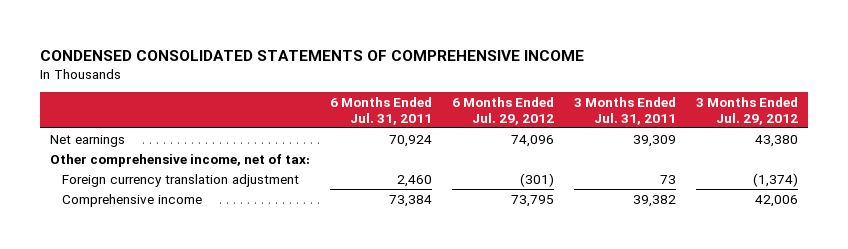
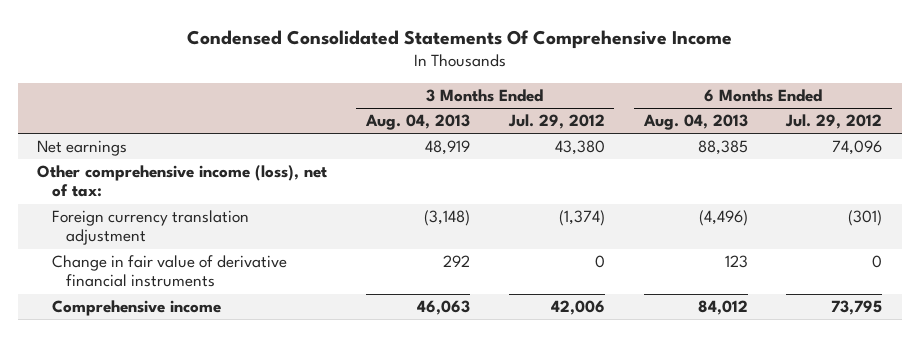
- CONDENSED CONSOLIDATED STATEMENTS OF COMPREHENSIVE INCOME
+ Condensed Consolidated Statements Of Comprehensive Income
- | 6 Months Ended Jul. 31, 2011 | 6 Months Ended Jul. 29, 2012 | 3 Months Ended Jul. 31, 2011 | 3 Months Ended Jul. 29, 2012
+ | 3 Months Ended Aug. 04, 2013 | 3 Months Ended Jul. 29, 2012 | 6 Months Ended Aug. 04, 2013 | 6 Months Ended Jul. 29, 2012
- Other comprehensive income, net of tax:
+ Other comprehensive income (loss), net of tax:
+ Change in fair value of derivative financial instruments | 292 | 0 | 123 | 0

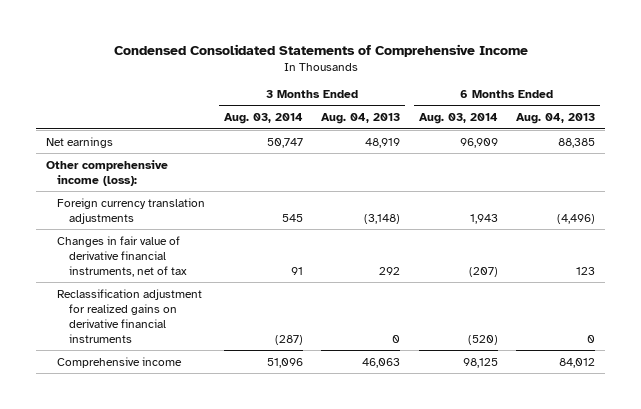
- Condensed Consolidated Statements Of Comprehensive Income
+ Condensed Consolidated Statements of Comprehensive Income
- | 3 Months Ended Aug. 04, 2013 | 3 Months Ended Jul. 29, 2012 | 6 Months Ended Aug. 04, 2013 | 6 Months Ended Jul. 29, 2012
+ | 3 Months Ended Aug. 03, 2014 | 3 Months Ended Aug. 04, 2013 | 6 Months Ended Aug. 03, 2014 | 6 Months Ended Aug. 04, 2013
- Other comprehensive income (loss), net of tax:
- Foreign currency translation adjustment | (3,148) | (1,374) | (4,496) | (301)
- Change in fair value of derivative financial instruments | 292 | 0 | 123 | 0
+ Other comprehensive income (loss):
+ Foreign currency translation adjustments | 545 | (3,148) | 1,943 | (4,496)
+ Changes in fair value of derivative financial instruments, net of tax | 91 | 292 | (207) | 123
+ Reclassification adjustment for realized gains on derivative financial instruments | (287) | 0 | (520) | 0

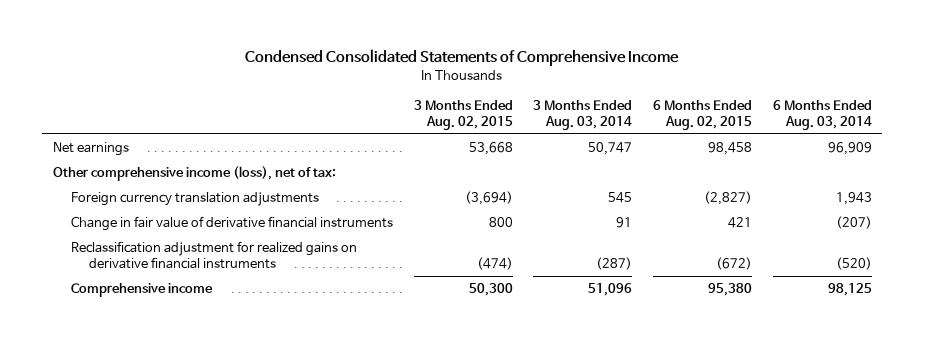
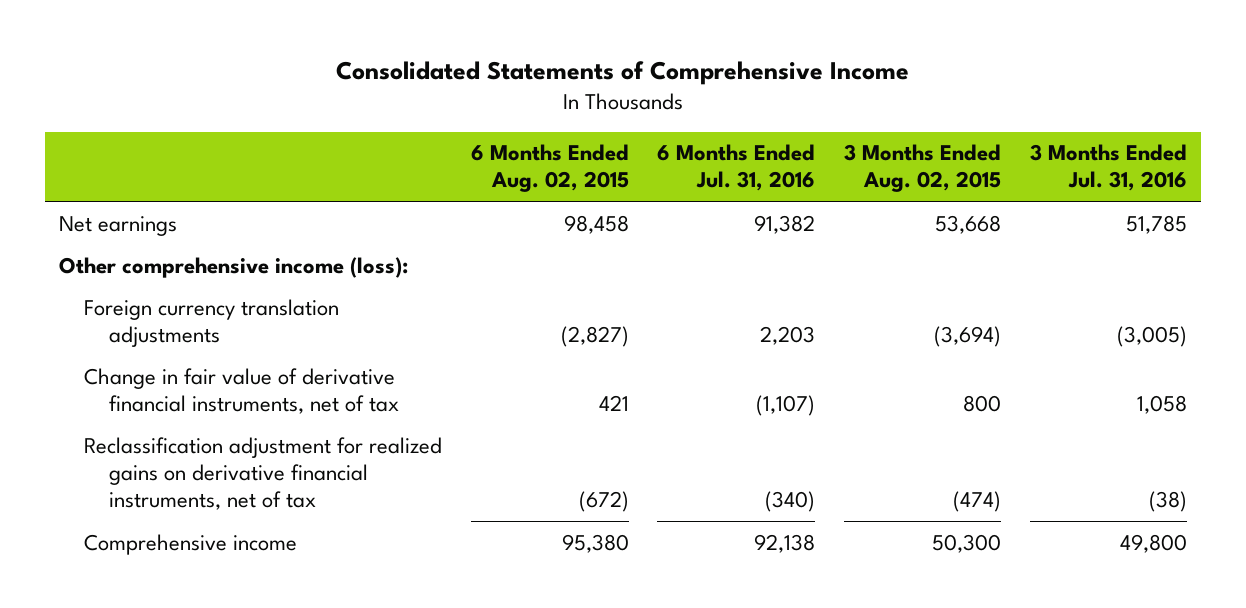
- Condensed Consolidated Statements of Comprehensive Income
+ Consolidated Statements of Comprehensive Income
- | 3 Months Ended Aug. 02, 2015 | 3 Months Ended Aug. 03, 2014 | 6 Months Ended Aug. 02, 2015 | 6 Months Ended Aug. 03, 2014
+ | 6 Months Ended Aug. 02, 2015 | 6 Months Ended Jul. 31, 2016 | 3 Months Ended Aug. 02, 2015 | 3 Months Ended Jul. 31, 2016
- Other comprehensive income (loss), net of tax:
+ Other comprehensive income (loss):
- Change in fair value of derivative financial instruments | 800 | 91 | 421 | (207)
- Reclassification adjustment for realized gains on derivative financial instruments | (474) | (287) | (672) | (520)
+ Change in fair value of derivative financial instruments, net of tax | 421 | (1,107) | 800 | 1,058
+ Reclassification adjustment for realized gains on derivative financial instruments, net of tax | (672) | (340) | (474) | (38)

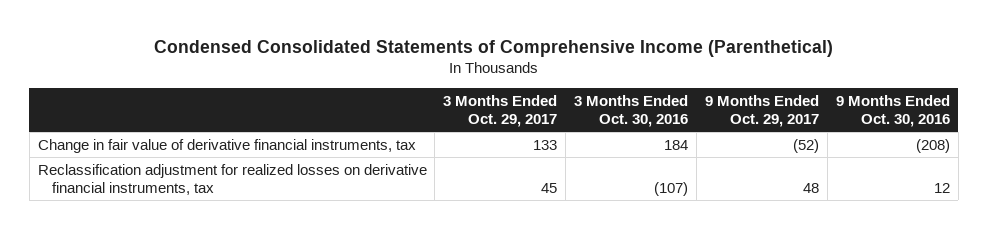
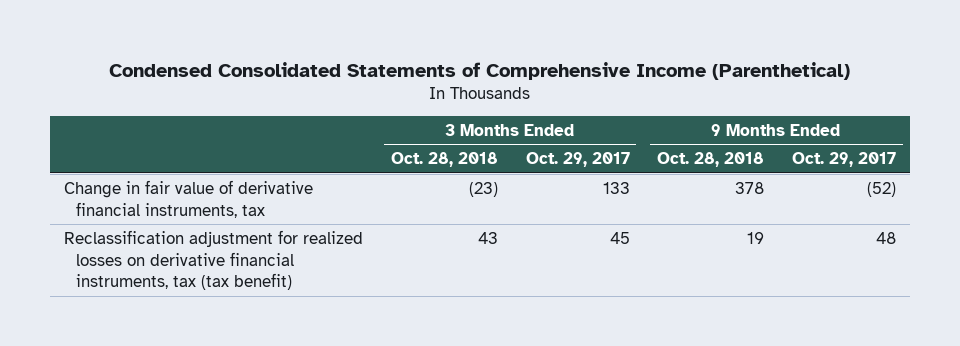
- | 3 Months Ended Oct. 29, 2017 | 3 Months Ended Oct. 30, 2016 | 9 Months Ended Oct. 29, 2017 | 9 Months Ended Oct. 30, 2016
+ | 3 Months Ended Oct. 28, 2018 | 3 Months Ended Oct. 29, 2017 | 9 Months Ended Oct. 28, 2018 | 9 Months Ended Oct. 29, 2017
- Reclassification adjustment for realized losses on derivative financial instruments, tax | 45 | (107) | 48 | 12
+ Reclassification adjustment for realized losses on derivative financial instruments, tax (tax benefit) | 43 | 45 | 19 | 48

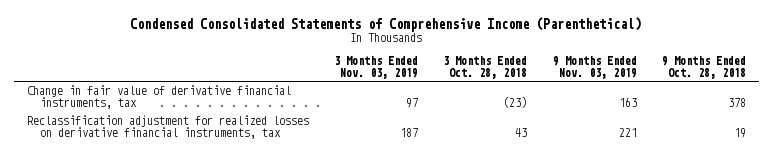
- | 3 Months Ended Oct. 28, 2018 | 3 Months Ended Oct. 29, 2017 | 9 Months Ended Oct. 28, 2018 | 9 Months Ended Oct. 29, 2017
+ | 3 Months Ended Nov. 03, 2019 | 3 Months Ended Oct. 28, 2018 | 9 Months Ended Nov. 03, 2019 | 9 Months Ended Oct. 28, 2018
- Reclassification adjustment for realized losses on derivative financial instruments, tax (tax benefit) | 43 | 45 | 19 | 48
+ Reclassification adjustment for realized losses on derivative financial instruments, tax | 187 | 43 | 221 | 19

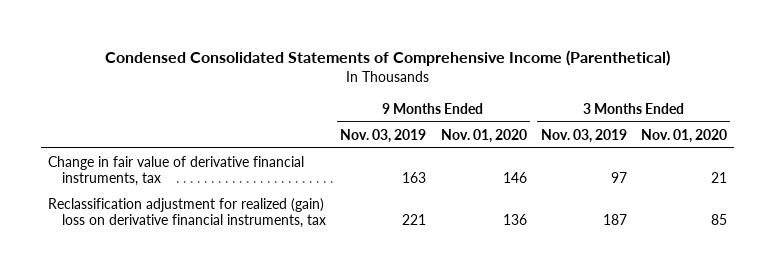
- | 3 Months Ended Nov. 03, 2019 | 3 Months Ended Oct. 28, 2018 | 9 Months Ended Nov. 03, 2019 | 9 Months Ended Oct. 28, 2018
+ | 9 Months Ended Nov. 03, 2019 | 9 Months Ended Nov. 01, 2020 | 3 Months Ended Nov. 03, 2019 | 3 Months Ended Nov. 01, 2020
- Reclassification adjustment for realized losses on derivative financial instruments, tax | 187 | 43 | 221 | 19
+ Reclassification adjustment for realized (gain) loss on derivative financial instruments, tax | 221 | 136 | 187 | 85

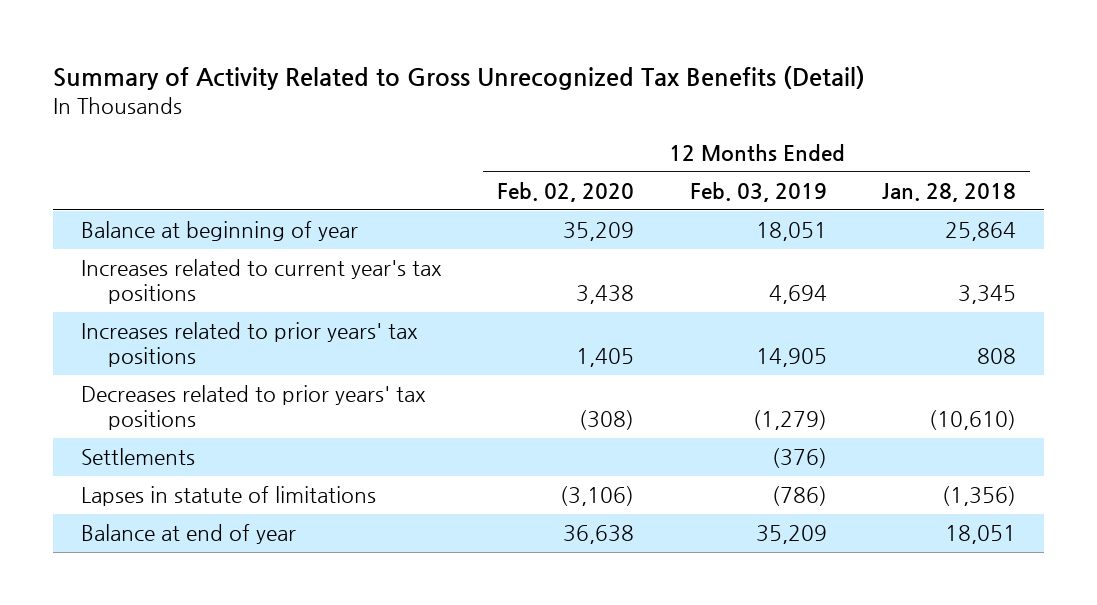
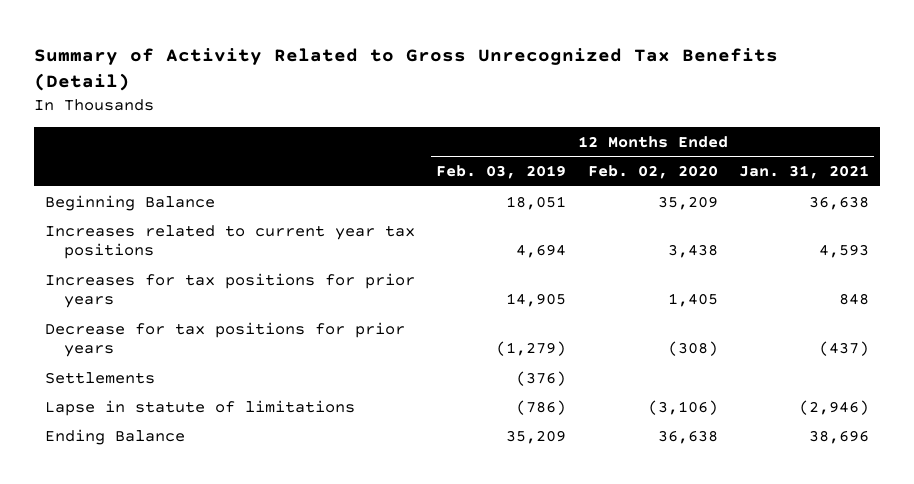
- | 12 Months Ended Feb. 02, 2020 | 12 Months Ended Feb. 03, 2019 | 12 Months Ended Jan. 28, 2018
+ | 12 Months Ended Feb. 03, 2019 | 12 Months Ended Feb. 02, 2020 | 12 Months Ended Jan. 31, 2021
- Balance at beginning of year | 35,209 | 18,051 | 25,864
- Increases related to current year's tax positions | 3,438 | 4,694 | 3,345
- Increases related to prior years' tax positions | 1,405 | 14,905 | 808
- Decreases related to prior years' tax positions | (308) | (1,279) | (10,610)
+ Beginning Balance | 18,051 | 35,209 | 36,638
+ Increases related to current year tax positions | 4,694 | 3,438 | 4,593
+ Increases for tax positions for prior years | 14,905 | 1,405 | 848
+ Decrease for tax positions for prior years | (1,279) | (308) | (437)
- Lapses in statute of limitations | (3,106) | (786) | (1,356)
- Balance at end of year | 36,638 | 35,209 | 18,051
+ Lapse in statute of limitations | (786) | (3,106) | (2,946)
+ Ending Balance | 35,209 | 36,638 | 38,696

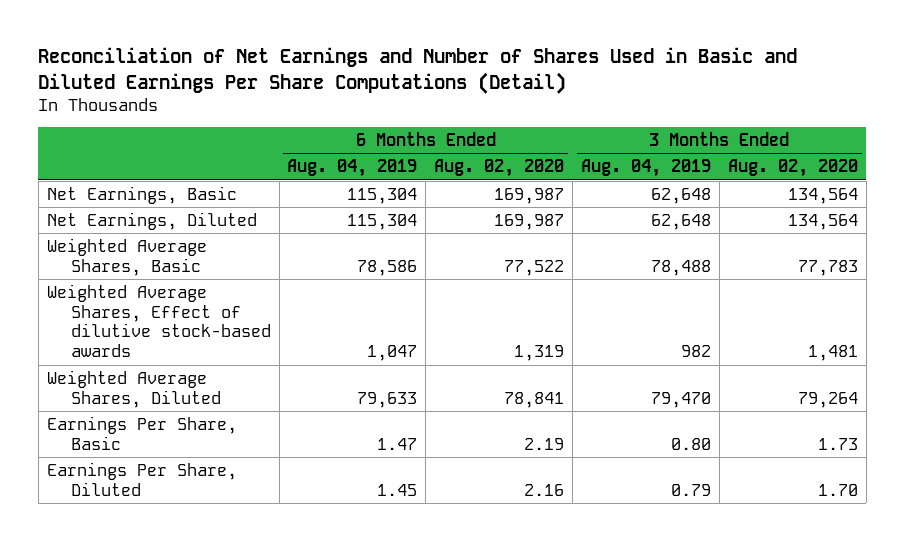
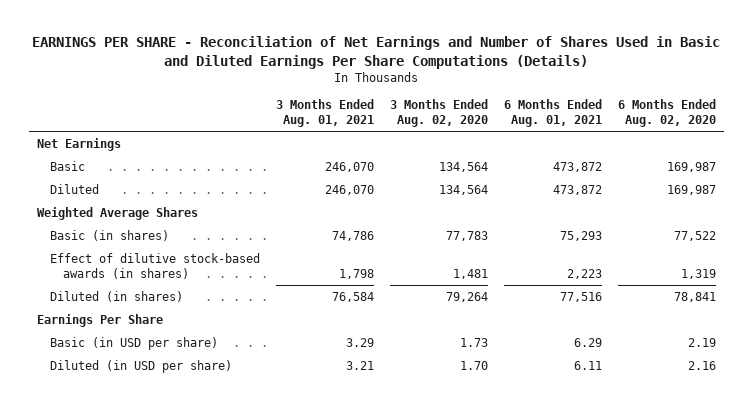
- Reconciliation of Net Earnings and Number of Shares Used in Basic and Diluted Earnings Per Share Computations (Detail)
+ EARNINGS PER SHARE - Reconciliation of Net Earnings and Number of Shares Used in Basic and Diluted Earnings Per Share Computations (Details)
- | 6 Months Ended Aug. 04, 2019 | 6 Months Ended Aug. 02, 2020 | 3 Months Ended Aug. 04, 2019 | 3 Months Ended Aug. 02, 2020
+ | 3 Months Ended Aug. 01, 2021 | 3 Months Ended Aug. 02, 2020 | 6 Months Ended Aug. 01, 2021 | 6 Months Ended Aug. 02, 2020
- Net Earnings, Basic | 115,304 | 169,987 | 62,648 | 134,564
- Net Earnings, Diluted | 115,304 | 169,987 | 62,648 | 134,564
- Weighted Average Shares, Basic | 78,586 | 77,522 | 78,488 | 77,783
- Weighted Average Shares, Effect of dilutive stock-based awards | 1,047 | 1,319 | 982 | 1,481
- Weighted Average Shares, Diluted | 79,633 | 78,841 | 79,470 | 79,264
- Earnings Per Share, Basic | 1.47 | 2.19 | 0.80 | 1.73
- Earnings Per Share, Diluted | 1.45 | 2.16 | 0.79 | 1.70
+ Net Earnings
+ Basic | 246,070 | 134,564 | 473,872 | 169,987
+ Diluted | 246,070 | 134,564 | 473,872 | 169,987
+ Weighted Average Shares
+ Basic (in shares) | 74,786 | 77,783 | 75,293 | 77,522
+ Effect of dilutive stock-based awards (in shares) | 1,798 | 1,481 | 2,223 | 1,319
+ Diluted (in shares) | 76,584 | 79,264 | 77,516 | 78,841
+ Earnings Per Share
+ Basic (in USD per share) | 3.29 | 1.73 | 6.29 | 2.19
+ Diluted (in USD per share) | 3.21 | 1.70 | 6.11 | 2.16

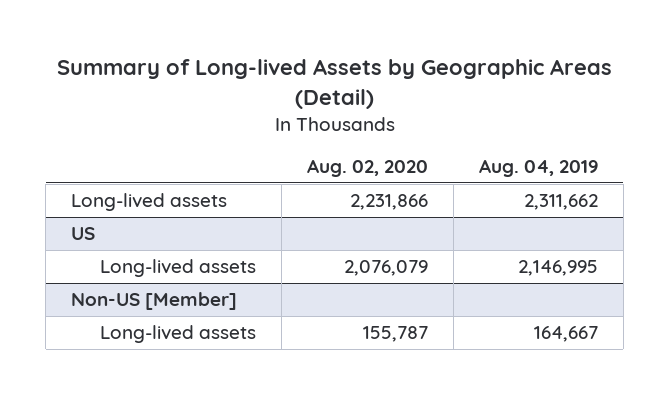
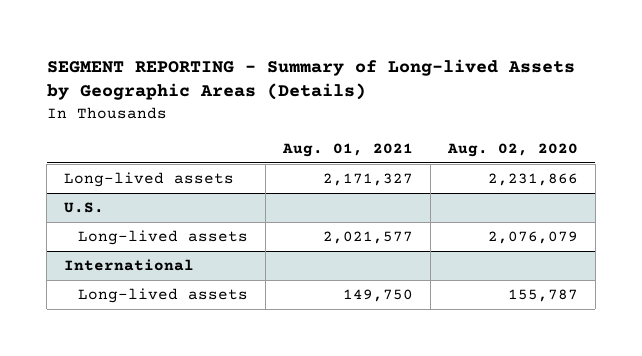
- Summary of Long-lived Assets by Geographic Areas (Detail)
+ SEGMENT REPORTING - Summary of Long-lived Assets by Geographic Areas (Details)
- | Aug. 02, 2020 | Aug. 04, 2019
+ | Aug. 01, 2021 | Aug. 02, 2020
- US
+ U.S.
- Non-US [Member]
+ International

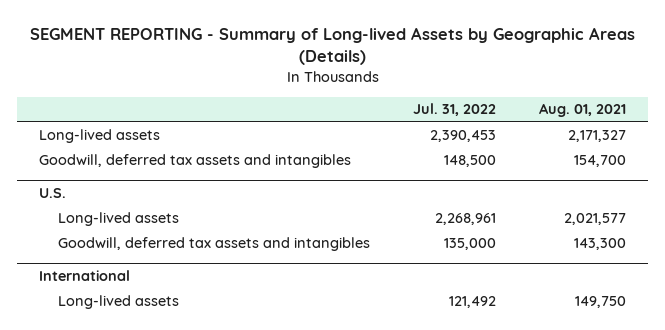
- | Aug. 01, 2021 | Aug. 02, 2020
+ | Jul. 31, 2022 | Aug. 01, 2021
+ Goodwill, deferred tax assets and intangibles | 148,500 | 154,700
@ U.S.
+ Goodwill, deferred tax assets and intangibles | 135,000 | 143,300

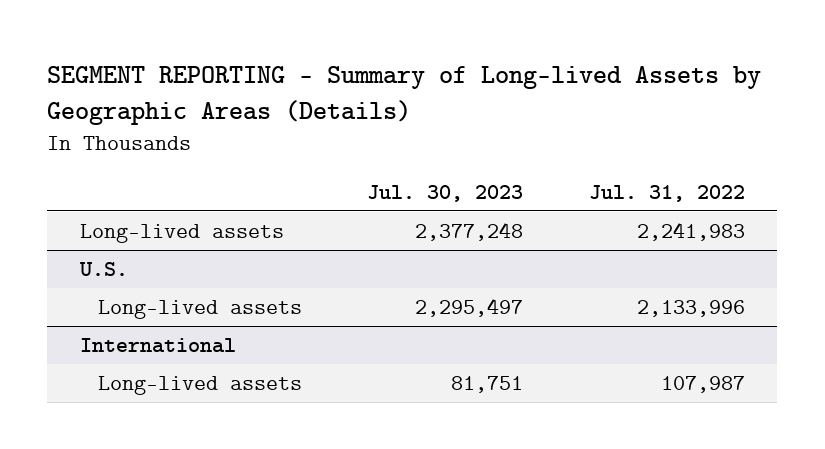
- | Jul. 31, 2022 | Aug. 01, 2021
+ | Jul. 30, 2023 | Jul. 31, 2022
- Long-lived assets | 2,390,453 | 2,171,327
- Goodwill, deferred tax assets and intangibles | 148,500 | 154,700
+ Long-lived assets | 2,377,248 | 2,241,983
@ U.S.
- Long-lived assets | 2,268,961 | 2,021,577
- Goodwill, deferred tax assets and intangibles | 135,000 | 143,300
+ Long-lived assets | 2,295,497 | 2,133,996
@ International
- Long-lived assets | 121,492 | 149,750
+ Long-lived assets | 81,751 | 107,987

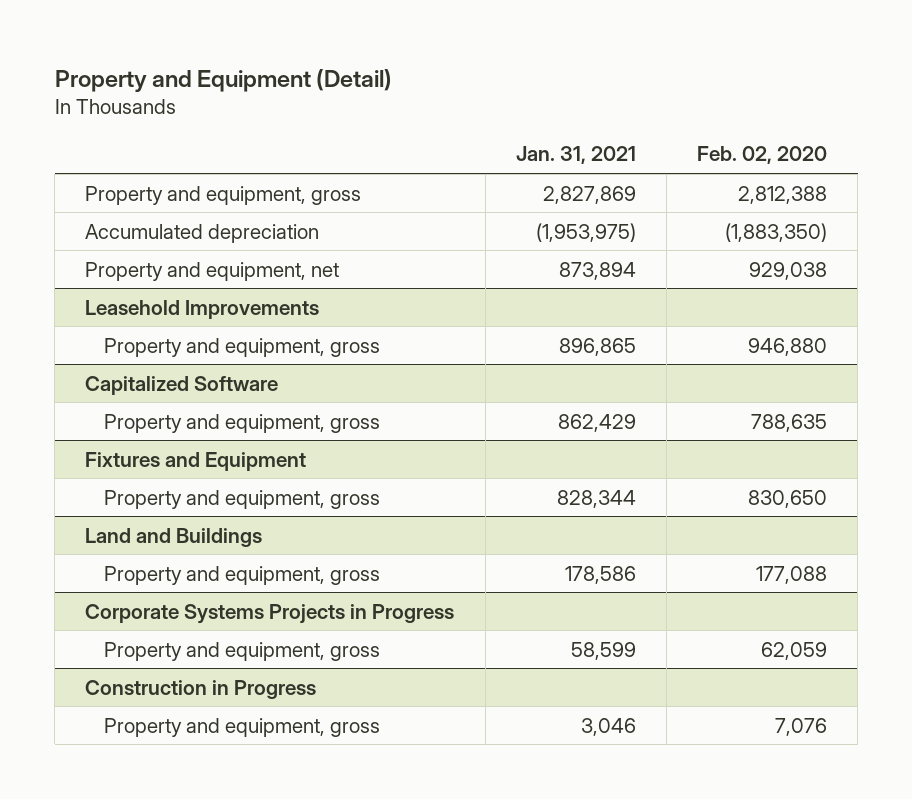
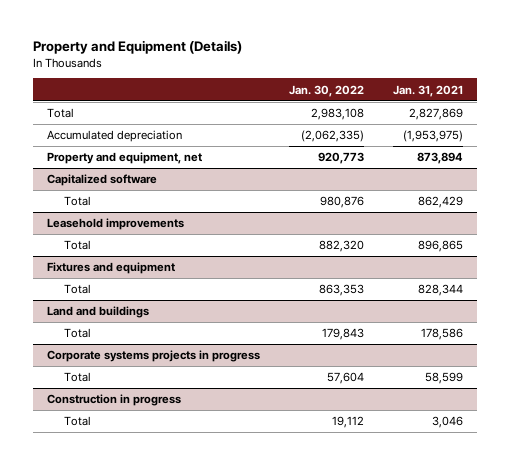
- Property and Equipment (Detail)
+ Property and Equipment (Details)
- | Jan. 31, 2021 | Feb. 02, 2020
+ | Jan. 30, 2022 | Jan. 31, 2021
- Property and equipment, gross | 2,827,869 | 2,812,388
+ Total | 2,983,108 | 2,827,869
- Leasehold Improvements
- Property and equipment, gross | 896,865 | 946,880
- Capitalized Software
- Property and equipment, gross | 862,429 | 788,635
- Fixtures and Equipment
- Property and equipment, gross | 828,344 | 830,650
- Land and Buildings
- Property and equipment, gross | 178,586 | 177,088
- Corporate Systems Projects in Progress
- Property and equipment, gross | 58,599 | 62,059
- Construction in Progress
- Property and equipment, gross | 3,046 | 7,076
+ Capitalized software
+ Total | 980,876 | 862,429
+ Leasehold improvements
+ Total | 882,320 | 896,865
+ Fixtures and equipment
+ Total | 863,353 | 828,344
+ Land and buildings
+ Total | 179,843 | 178,586
+ Corporate systems projects in progress
+ Total | 57,604 | 58,599
+ Construction in progress
+ Total | 19,112 | 3,046

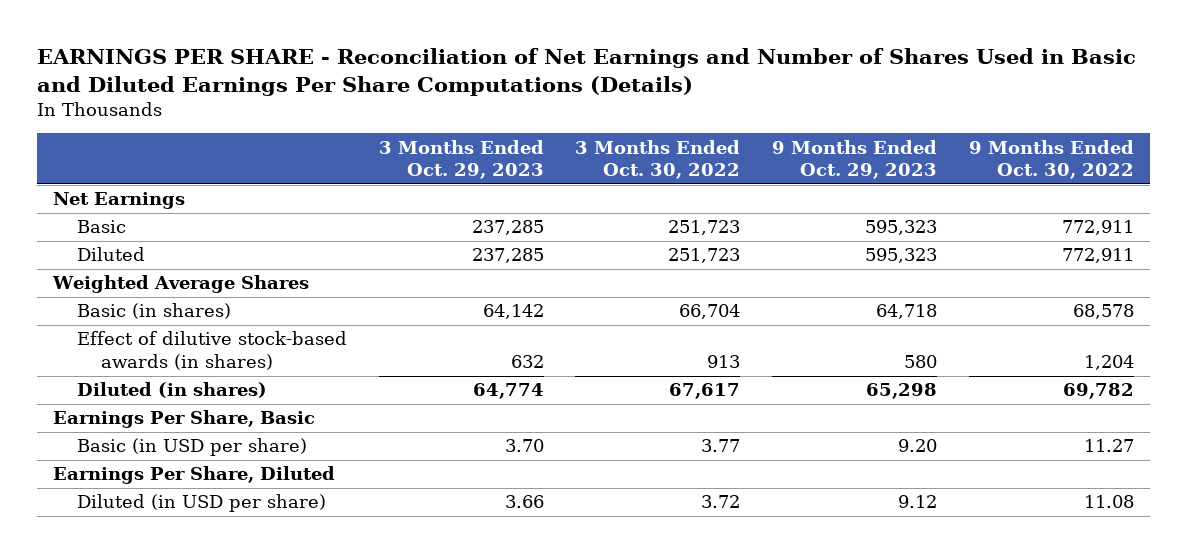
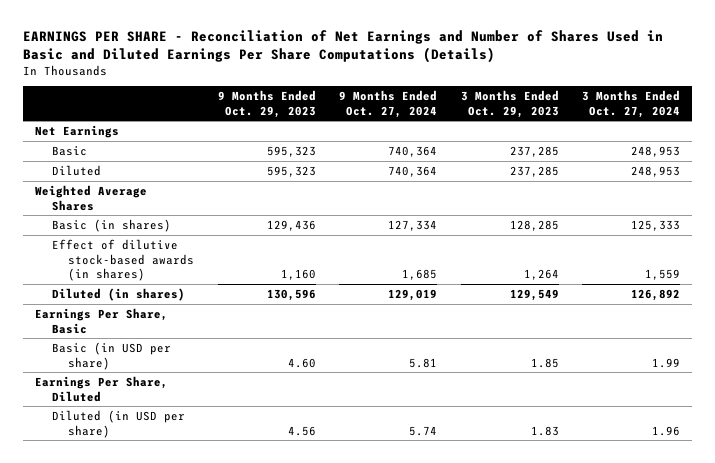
- | 3 Months Ended Oct. 29, 2023 | 3 Months Ended Oct. 30, 2022 | 9 Months Ended Oct. 29, 2023 | 9 Months Ended Oct. 30, 2022
+ | 9 Months Ended Oct. 29, 2023 | 9 Months Ended Oct. 27, 2024 | 3 Months Ended Oct. 29, 2023 | 3 Months Ended Oct. 27, 2024
- Basic (in shares) | 64,142 | 66,704 | 64,718 | 68,578
- Effect of dilutive stock-based awards (in shares) | 632 | 913 | 580 | 1,204
- Diluted (in shares) | 64,774 | 67,617 | 65,298 | 69,782
+ Basic (in shares) | 129,436 | 127,334 | 128,285 | 125,333
+ Effect of dilutive stock-based awards (in shares) | 1,160 | 1,685 | 1,264 | 1,559
+ Diluted (in shares) | 130,596 | 129,019 | 129,549 | 126,892
- Basic (in USD per share) | 3.70 | 3.77 | 9.20 | 11.27
+ Basic (in USD per share) | 4.60 | 5.81 | 1.85 | 1.99
- Diluted (in USD per share) | 3.66 | 3.72 | 9.12 | 11.08
+ Diluted (in USD per share) | 4.56 | 5.74 | 1.83 | 1.96

